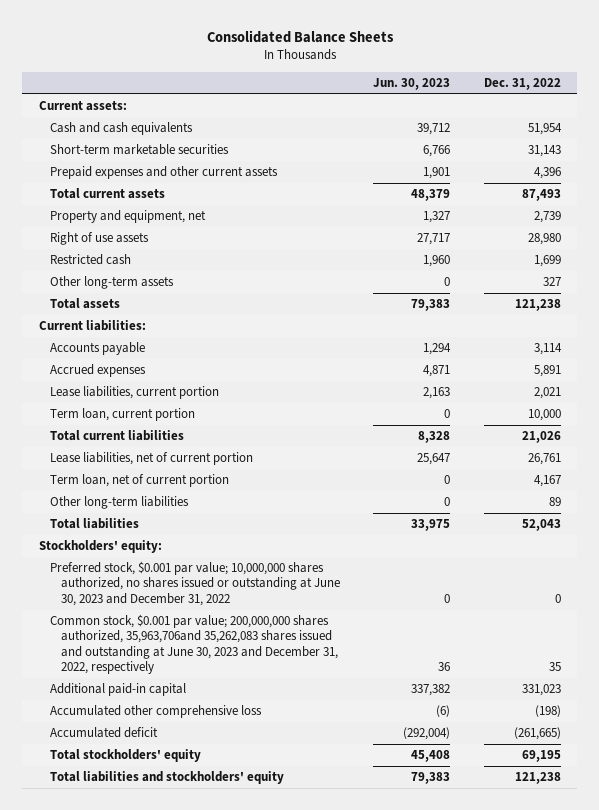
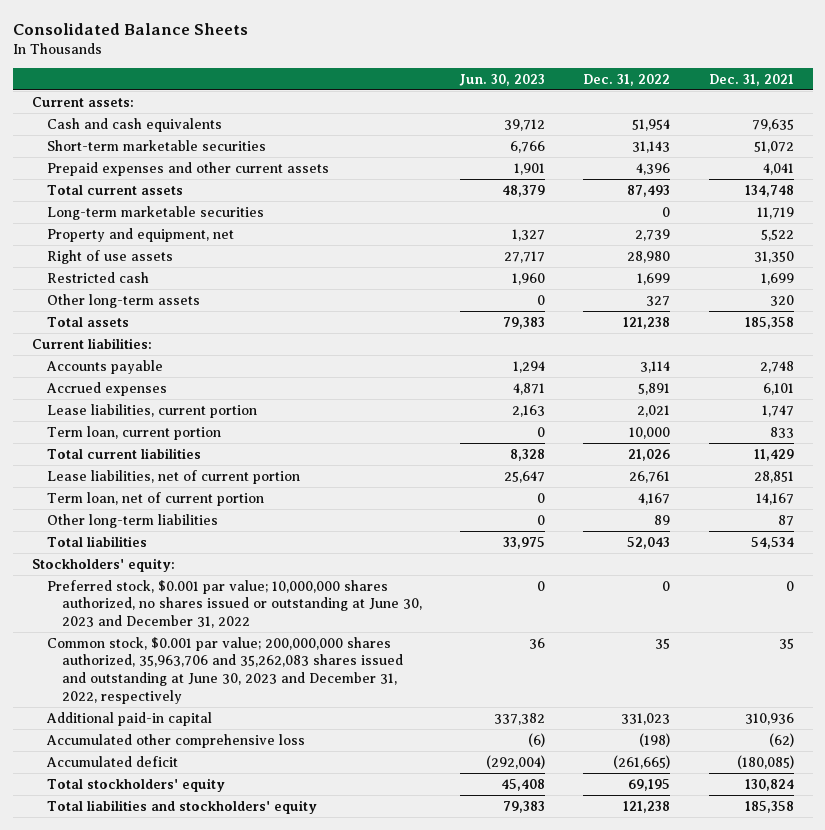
- | Jun. 30, 2023 | Dec. 31, 2022
+ | Jun. 30, 2023 | Dec. 31, 2022 | Dec. 31, 2021
+ Long-term marketable securities | | 0 | 11,719
- Common stock, $0.001 par value; 200,000,000 shares authorized, 35,963,706and 35,262,083 shares issued and outstanding at June 30, 2023 and December 31, 2022, respectively | 36 | 35
+ Common stock, $0.001 par value; 200,000,000 shares authorized, 35,963,706 and 35,262,083 shares issued and outstanding at June 30, 2023 and December 31, 2022, respectively | 36 | 35 | 35

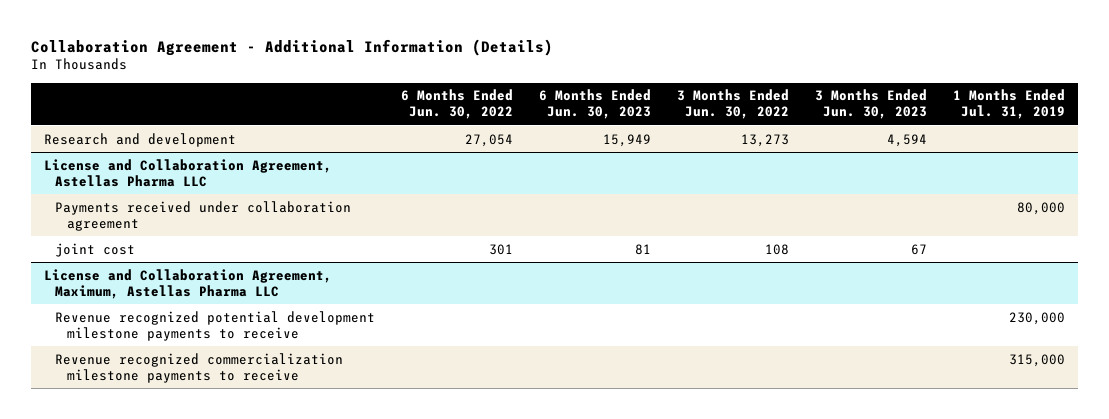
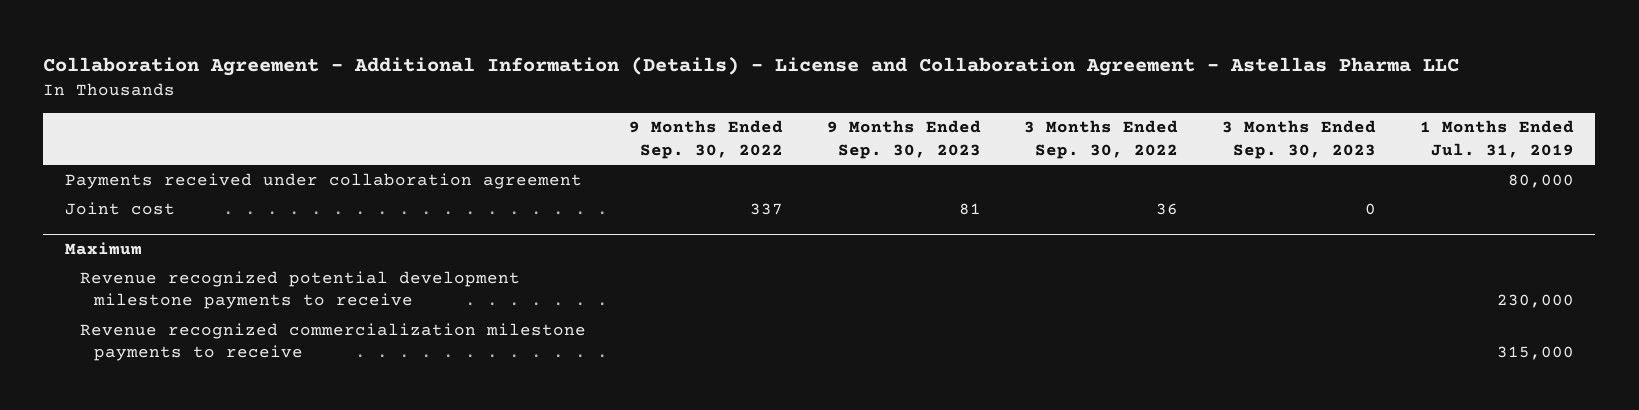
- Collaboration Agreement - Additional Information (Details)
+ Collaboration Agreement - Additional Information (Details) - License and Collaboration Agreement - Astellas Pharma LLC
- | 6 Months Ended Jun. 30, 2022 | 6 Months Ended Jun. 30, 2023 | 3 Months Ended Jun. 30, 2022 | 3 Months Ended Jun. 30, 2023 | 1 Months Ended Jul. 31, 2019
+ | 9 Months Ended Sep. 30, 2022 | 9 Months Ended Sep. 30, 2023 | 3 Months Ended Sep. 30, 2022 | 3 Months Ended Sep. 30, 2023 | 1 Months Ended Jul. 31, 2019
- Research and development | 27,054 | 15,949 | 13,273 | 4,594 |
- License and Collaboration Agreement, Astellas Pharma LLC
- joint cost | 301 | 81 | 108 | 67 |
- License and Collaboration Agreement, Maximum, Astellas Pharma LLC
+ Joint cost | 337 | 81 | 36 | 0 |
+ Maximum

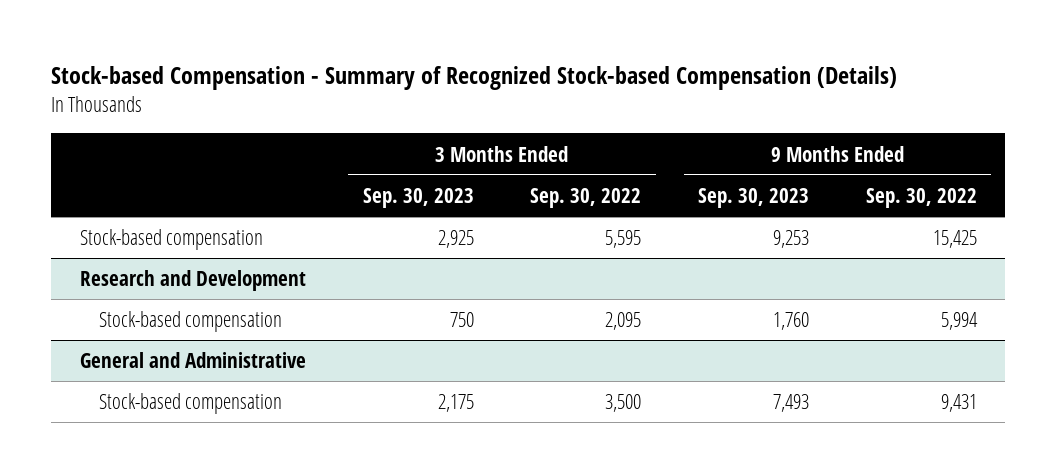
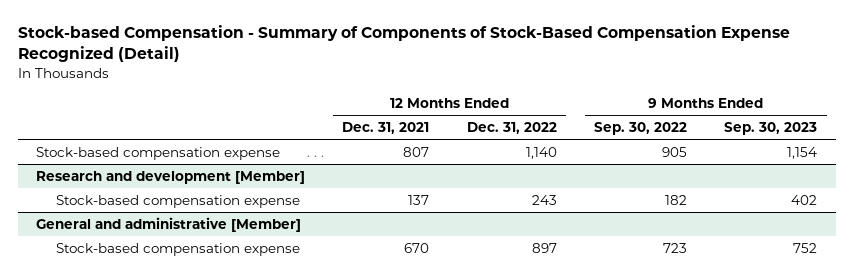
- Stock-based Compensation - Summary of Recognized Stock-based Compensation (Details)
+ Stock-based Compensation - Summary of Components of Stock-Based Compensation Expense Recognized (Detail)
- | 3 Months Ended Sep. 30, 2023 | 3 Months Ended Sep. 30, 2022 | 9 Months Ended Sep. 30, 2023 | 9 Months Ended Sep. 30, 2022
+ | 12 Months Ended Dec. 31, 2021 | 12 Months Ended Dec. 31, 2022 | 9 Months Ended Sep. 30, 2022 | 9 Months Ended Sep. 30, 2023
- Stock-based compensation | 2,925 | 5,595 | 9,253 | 15,425
- Research and Development
- Stock-based compensation | 750 | 2,095 | 1,760 | 5,994
- General and Administrative
- Stock-based compensation | 2,175 | 3,500 | 7,493 | 9,431
+ Stock-based compensation expense | 807 | 1,140 | 905 | 1,154
+ Research and development [Member]
+ Stock-based compensation expense | 137 | 243 | 182 | 402
+ General and administrative [Member]
+ Stock-based compensation expense | 670 | 897 | 723 | 752

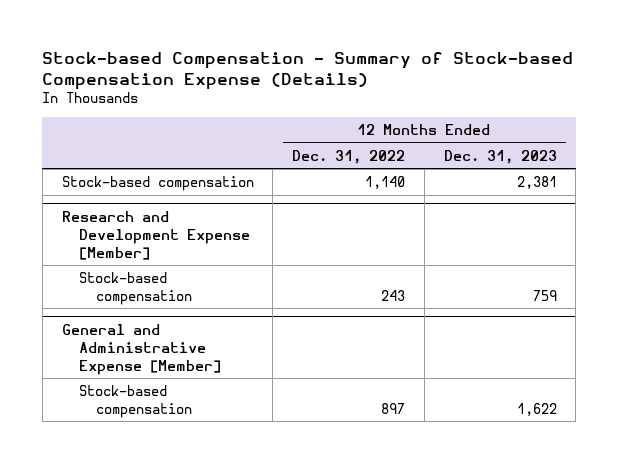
- Stock-based Compensation - Summary of Components of Stock-Based Compensation Expense Recognized (Detail)
+ Stock-based Compensation - Summary of Stock-based Compensation Expense (Details)
- | 12 Months Ended Dec. 31, 2021 | 12 Months Ended Dec. 31, 2022 | 9 Months Ended Sep. 30, 2022 | 9 Months Ended Sep. 30, 2023
+ | 12 Months Ended Dec. 31, 2022 | 12 Months Ended Dec. 31, 2023
- Stock-based compensation expense | 807 | 1,140 | 905 | 1,154
- Research and development [Member]
- Stock-based compensation expense | 137 | 243 | 182 | 402
- General and administrative [Member]
- Stock-based compensation expense | 670 | 897 | 723 | 752
+ Stock-based compensation | 1,140 | 2,381
+ Research and Development Expense [Member]
+ Stock-based compensation | 243 | 759
+ General and Administrative Expense [Member]
+ Stock-based compensation | 897 | 1,622

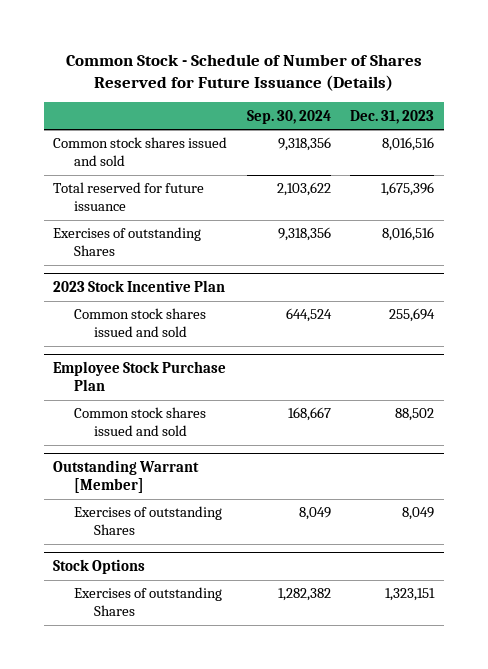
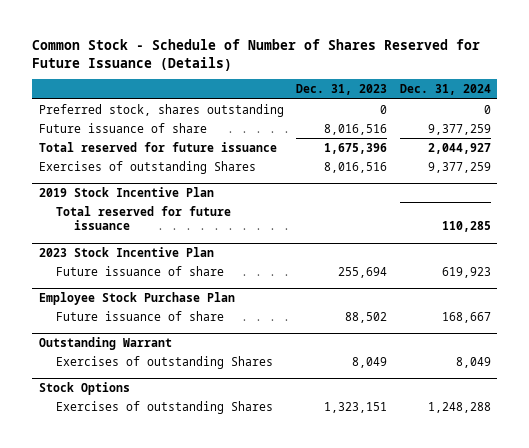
- | Sep. 30, 2024 | Dec. 31, 2023
+ | Dec. 31, 2023 | Dec. 31, 2024
- Common stock shares issued and sold | 9,318,356 | 8,016,516
+ Preferred stock, shares outstanding | 0 | 0
+ Future issuance of share | 8,016,516 | 9,377,259
+ 2019 Stock Incentive Plan
+ Total reserved for future issuance | | 110,285
@ 2023 Stock Incentive Plan
- Common stock shares issued and sold | 644,524 | 255,694
+ Future issuance of share | 255,694 | 619,923
@ Employee Stock Purchase Plan
- Common stock shares issued and sold | 168,667 | 88,502
- Outstanding Warrant [Member]
@ Employee Stock Purchase Plan
+ Future issuance of share | 88,502 | 168,667
+ Outstanding Warrant

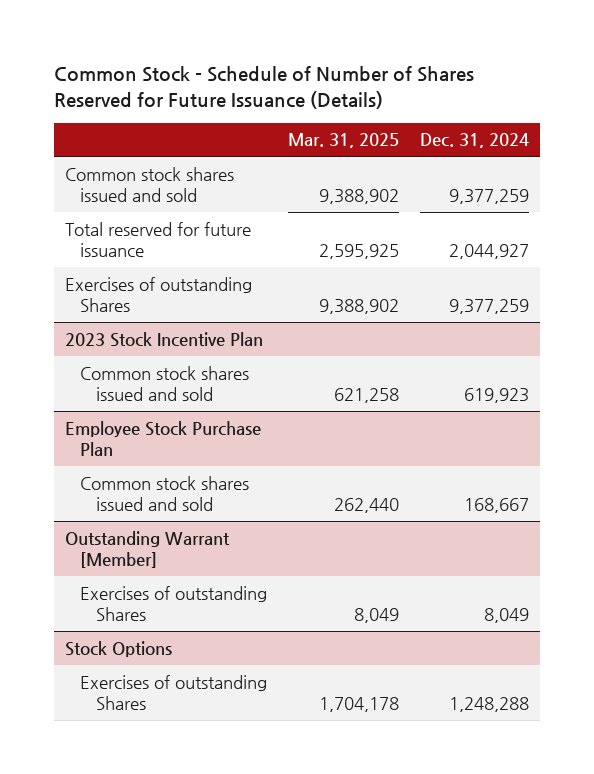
- | Dec. 31, 2023 | Dec. 31, 2024
+ | Mar. 31, 2025 | Dec. 31, 2024
- Preferred stock, shares outstanding | 0 | 0
- Future issuance of share | 8,016,516 | 9,377,259
+ Common stock shares issued and sold | 9,388,902 | 9,377,259
- 2019 Stock Incentive Plan
- Total reserved for future issuance | | 110,285
@ 2023 Stock Incentive Plan
- Future issuance of share | 255,694 | 619,923
+ Common stock shares issued and sold | 621,258 | 619,923
@ Employee Stock Purchase Plan
- Future issuance of share | 88,502 | 168,667
- Outstanding Warrant
@ Employee Stock Purchase Plan
+ Common stock shares issued and sold | 262,440 | 168,667
+ Outstanding Warrant [Member]

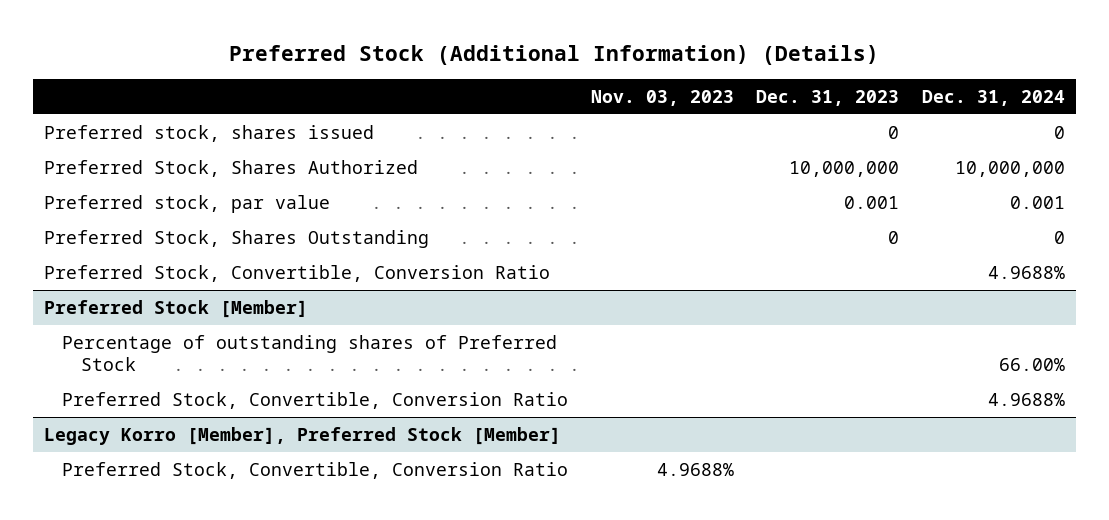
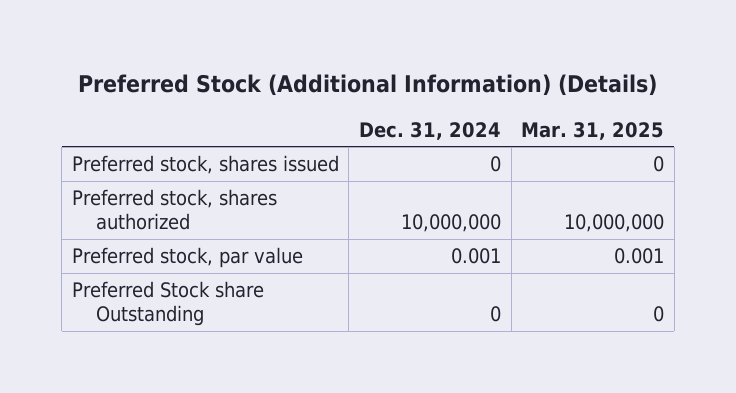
- | Nov. 03, 2023 | Dec. 31, 2023 | Dec. 31, 2024
+ | Dec. 31, 2024 | Mar. 31, 2025
- Preferred Stock, Shares Authorized | | 10,000,000 | 10,000,000
+ Preferred stock, shares authorized | 10,000,000 | 10,000,000
- Preferred Stock, Shares Outstanding | | 0 | 0
- Preferred Stock, Convertible, Conversion Ratio | | | 4.9688%
- Preferred Stock [Member]
- Percentage of outstanding shares of Preferred Stock | | | 66.00%
- Preferred Stock, Convertible, Conversion Ratio | | | 4.9688%
- Legacy Korro [Member], Preferred Stock [Member]
- Preferred Stock, Convertible, Conversion Ratio | 4.9688% | |
+ Preferred Stock share Outstanding | 0 | 0

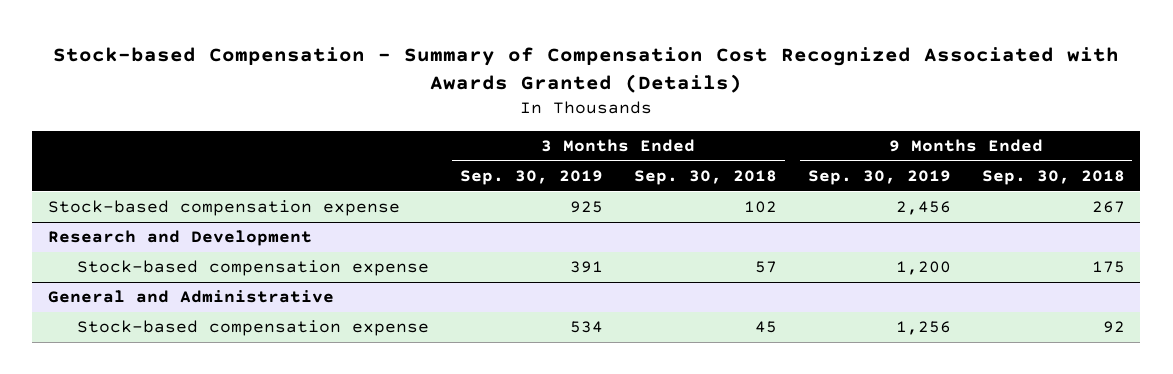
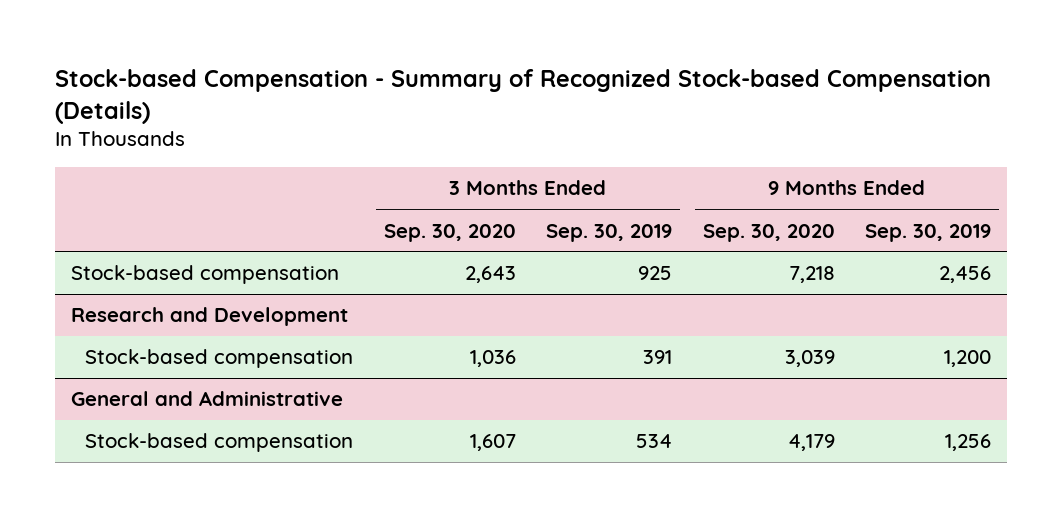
- Stock-based Compensation - Summary of Compensation Cost Recognized Associated with Awards Granted (Details)
+ Stock-based Compensation - Summary of Recognized Stock-based Compensation (Details)
- | 3 Months Ended Sep. 30, 2019 | 3 Months Ended Sep. 30, 2018 | 9 Months Ended Sep. 30, 2019 | 9 Months Ended Sep. 30, 2018
+ | 3 Months Ended Sep. 30, 2020 | 3 Months Ended Sep. 30, 2019 | 9 Months Ended Sep. 30, 2020 | 9 Months Ended Sep. 30, 2019
- Stock-based compensation expense | 925 | 102 | 2,456 | 267
+ Stock-based compensation | 2,643 | 925 | 7,218 | 2,456
@ Research and Development
- Stock-based compensation expense | 391 | 57 | 1,200 | 175
+ Stock-based compensation | 1,036 | 391 | 3,039 | 1,200
@ General and Administrative
- Stock-based compensation expense | 534 | 45 | 1,256 | 92
+ Stock-based compensation | 1,607 | 534 | 4,179 | 1,256

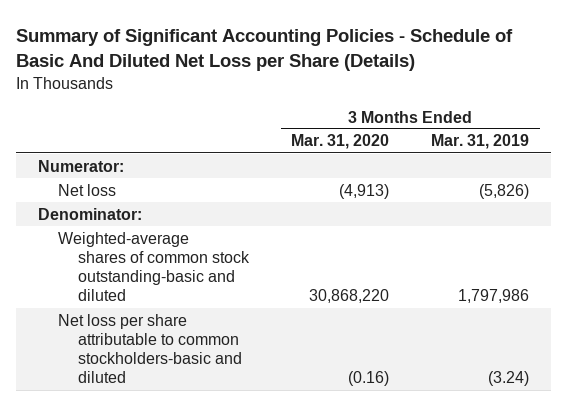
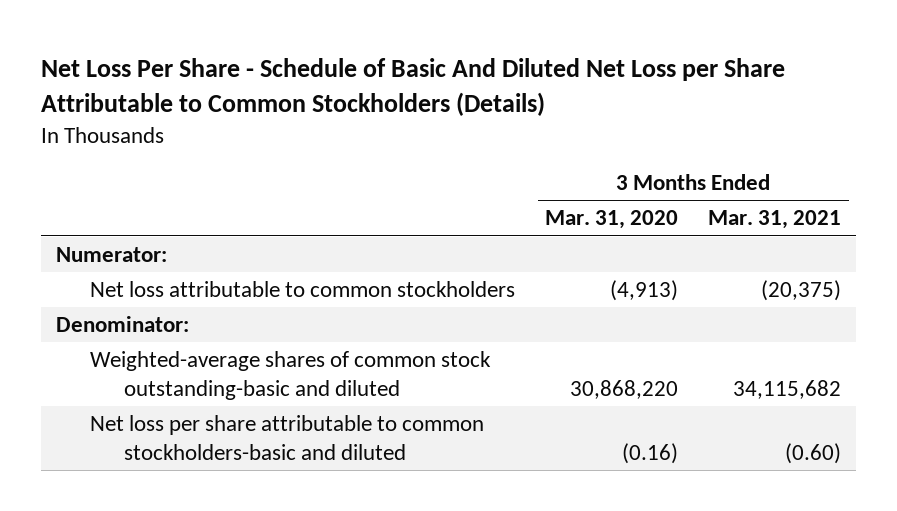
- Summary of Significant Accounting Policies - Schedule of Basic And Diluted Net Loss per Share (Details)
+ Net Loss Per Share - Schedule of Basic And Diluted Net Loss per Share Attributable to Common Stockholders (Details)
- | 3 Months Ended Mar. 31, 2020 | 3 Months Ended Mar. 31, 2019
+ | 3 Months Ended Mar. 31, 2020 | 3 Months Ended Mar. 31, 2021
- Net loss | (4,913) | (5,826)
+ Net loss attributable to common stockholders | (4,913) | (20,375)

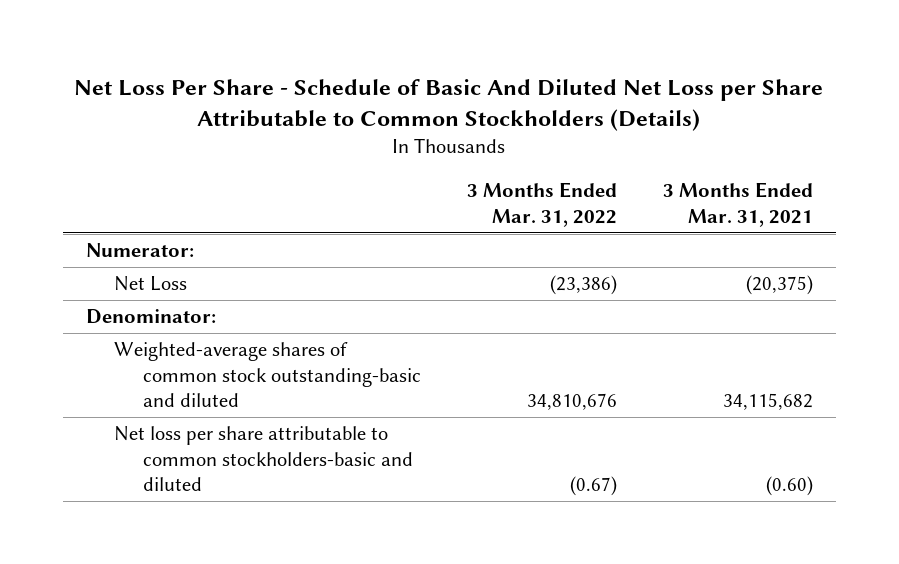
- | 3 Months Ended Mar. 31, 2020 | 3 Months Ended Mar. 31, 2021
+ | 3 Months Ended Mar. 31, 2022 | 3 Months Ended Mar. 31, 2021
- Net loss attributable to common stockholders | (4,913) | (20,375)
+ Net Loss | (23,386) | (20,375)

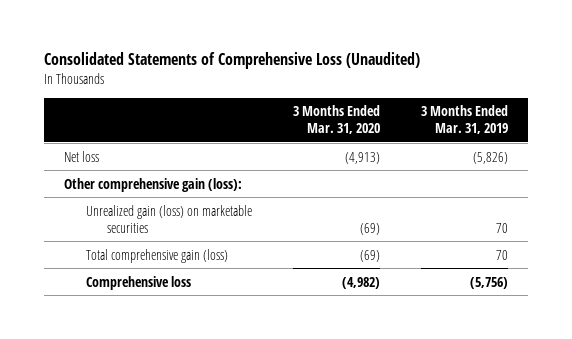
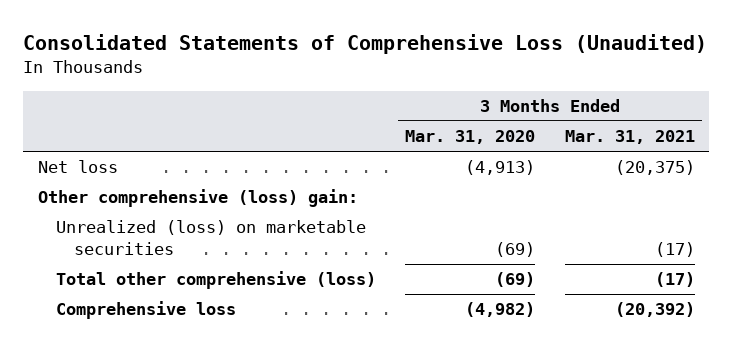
- | 3 Months Ended Mar. 31, 2020 | 3 Months Ended Mar. 31, 2019
+ | 3 Months Ended Mar. 31, 2020 | 3 Months Ended Mar. 31, 2021
- Other comprehensive gain (loss):
- Unrealized gain (loss) on marketable securities | (69) | 70
- Total comprehensive gain (loss) | (69) | 70
+ Other comprehensive (loss) gain:
+ Unrealized (loss) on marketable securities | (69) | (17)
+ Total other comprehensive (loss) | (69) | (17)

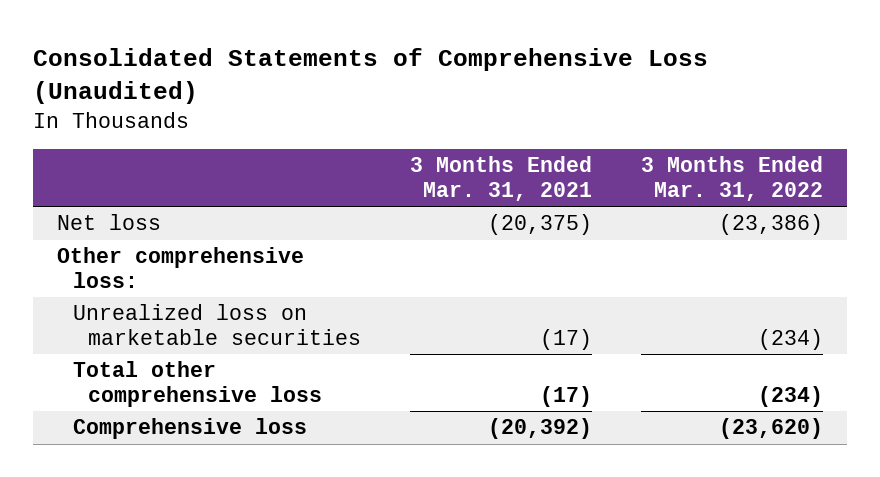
- | 3 Months Ended Mar. 31, 2020 | 3 Months Ended Mar. 31, 2021
+ | 3 Months Ended Mar. 31, 2021 | 3 Months Ended Mar. 31, 2022
- Other comprehensive (loss) gain:
- Unrealized (loss) on marketable securities | (69) | (17)
- Total other comprehensive (loss) | (69) | (17)
+ Other comprehensive loss:
+ Unrealized loss on marketable securities | (17) | (234)
+ Total other comprehensive loss | (17) | (234)

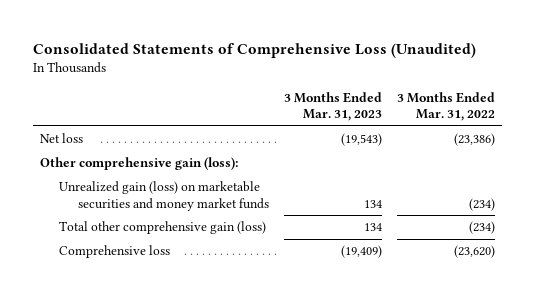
- | 3 Months Ended Mar. 31, 2021 | 3 Months Ended Mar. 31, 2022
+ | 3 Months Ended Mar. 31, 2023 | 3 Months Ended Mar. 31, 2022
- Other comprehensive loss:
- Unrealized loss on marketable securities | (17) | (234)
- Total other comprehensive loss | (17) | (234)
+ Other comprehensive gain (loss):
+ Unrealized gain (loss) on marketable securities and money market funds | 134 | (234)
+ Total other comprehensive gain (loss) | 134 | (234)

